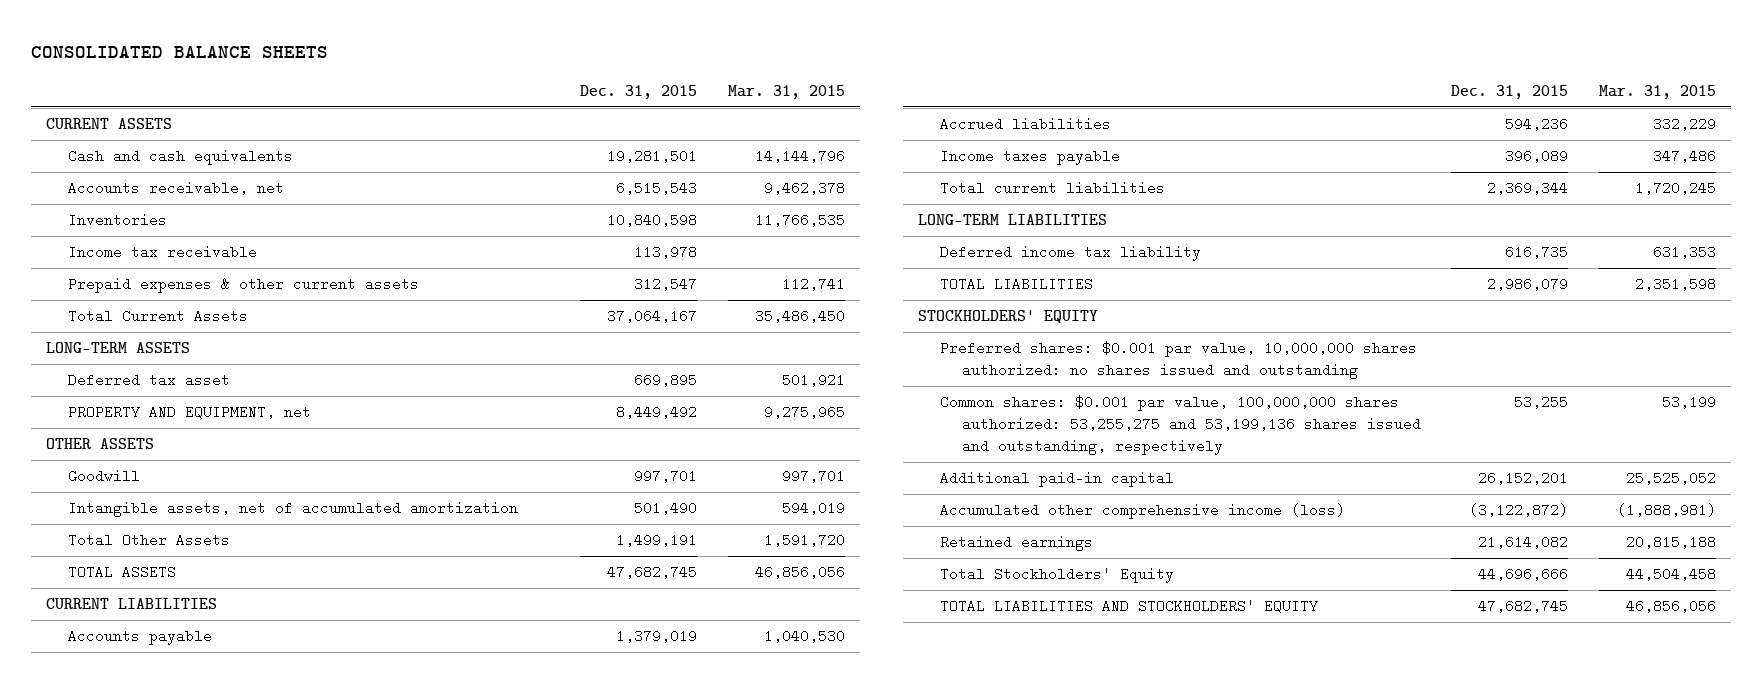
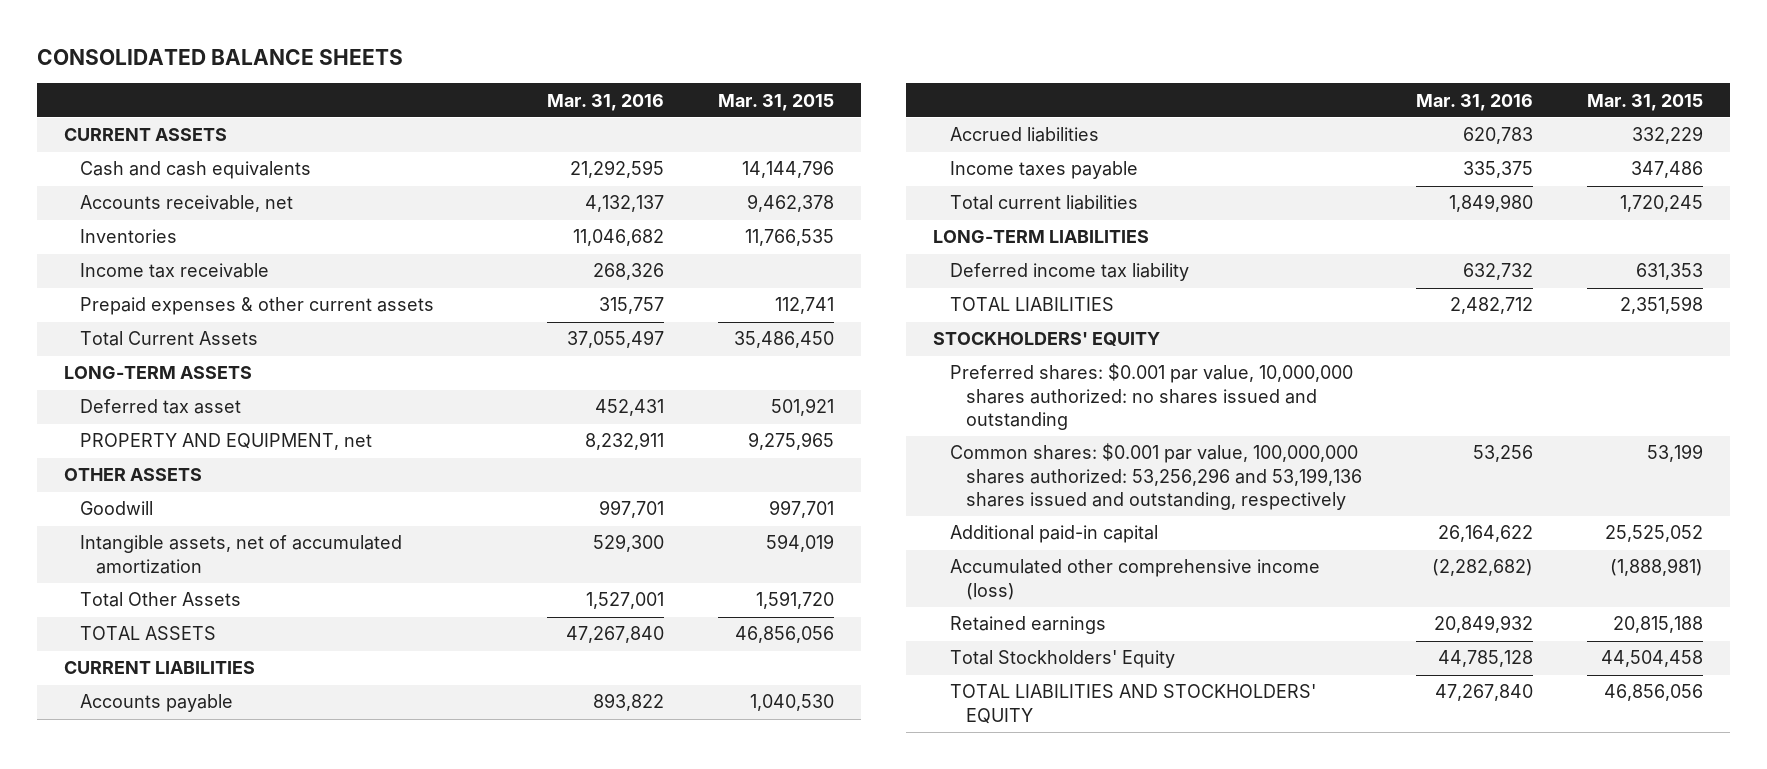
- | Dec. 31, 2015 | Mar. 31, 2015
+ | Mar. 31, 2016 | Mar. 31, 2015
- Common shares: $0.001 par value, 100,000,000 shares authorized: 53,255,275 and 53,199,136 shares issued and outstanding, respectively | 53,255 | 53,199
+ Common shares: $0.001 par value, 100,000,000 shares authorized: 53,256,296 and 53,199,136 shares issued and outstanding, respectively | 53,256 | 53,199

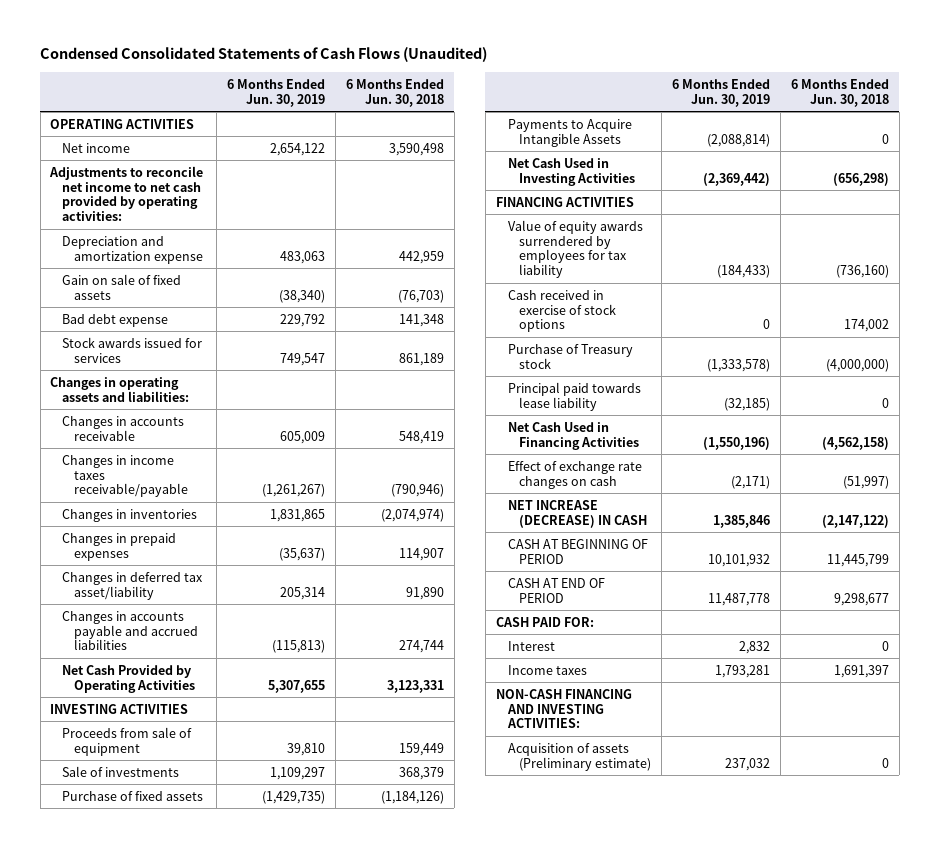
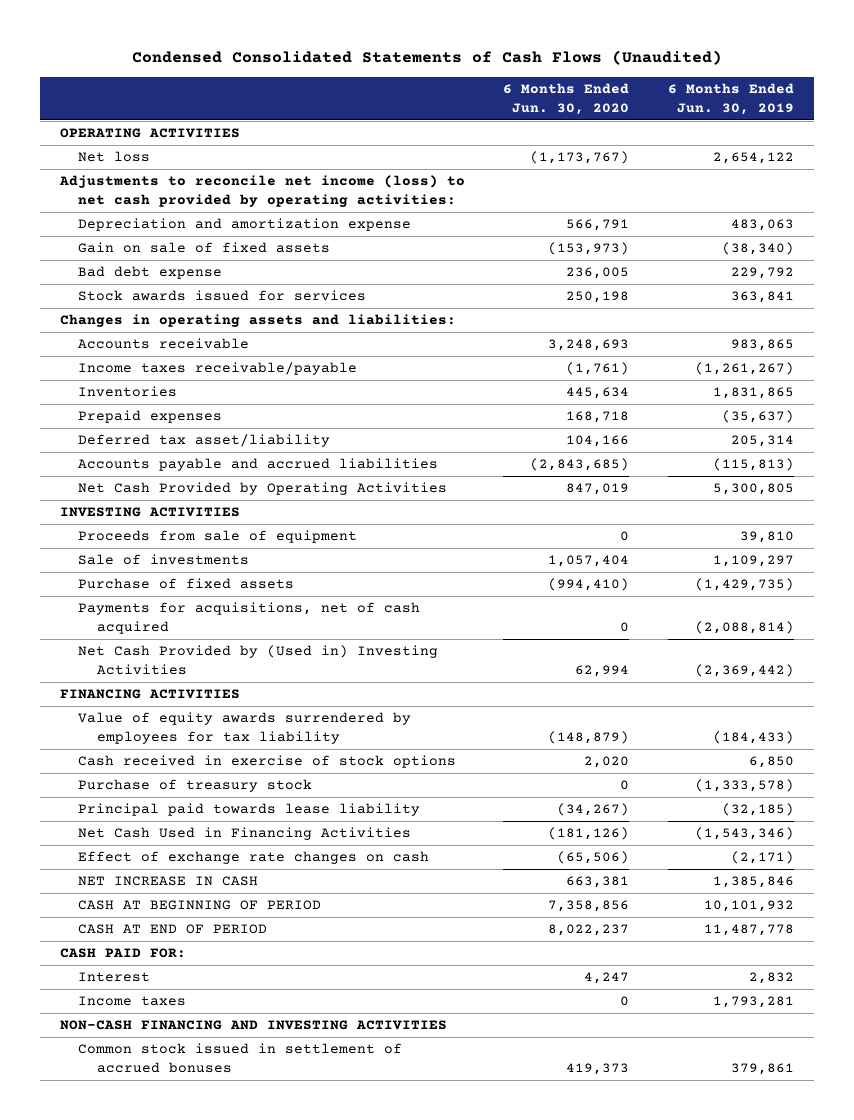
- | 6 Months Ended Jun. 30, 2019 | 6 Months Ended Jun. 30, 2018
+ | 6 Months Ended Jun. 30, 2020 | 6 Months Ended Jun. 30, 2019
- Net income | 2,654,122 | 3,590,498
- Adjustments to reconcile net income to net cash provided by operating activities:
+ Net loss | (1,173,767) | 2,654,122
+ Adjustments to reconcile net income (loss) to net cash provided by operating activities:
- Stock awards issued for services | 749,547 | 861,189
+ Stock awards issued for services | 250,198 | 363,841
- Changes in accounts receivable | 605,009 | 548,419
- Changes in income taxes receivable/payable | (1,261,267) | (790,946)
- Changes in inventories | 1,831,865 | (2,074,974)
- Changes in prepaid expenses | (35,637) | 114,907
- Changes in deferred tax asset/liability | 205,314 | 91,890
- Changes in accounts payable and accrued liabilities | (115,813) | 274,744
- Net Cash Provided by Operating Activities | 5,307,655 | 3,123,331
+ Accounts receivable | 3,248,693 | 983,865
+ Income taxes receivable/payable | (1,761) | (1,261,267)
+ Inventories | 445,634 | 1,831,865
+ Prepaid expenses | 168,718 | (35,637)
+ Deferred tax asset/liability | 104,166 | 205,314
+ Accounts payable and accrued liabilities | (2,843,685) | (115,813)
+ Net Cash Provided by Operating Activities | 847,019 | 5,300,805
- Payments to Acquire Intangible Assets | (2,088,814) | 0
- Net Cash Used in Investing Activities | (2,369,442) | (656,298)
+ Payments for acquisitions, net of cash acquired | 0 | (2,088,814)
+ Net Cash Provided by (Used in) Investing Activities | 62,994 | (2,369,442)
- Cash received in exercise of stock options | 0 | 174,002
- Purchase of Treasury stock | (1,333,578) | (4,000,000)
+ Cash received in exercise of stock options | 2,020 | 6,850
+ Purchase of treasury stock | 0 | (1,333,578)
- Net Cash Used in Financing Activities | (1,550,196) | (4,562,158)
+ Net Cash Used in Financing Activities | (181,126) | (1,543,346)
- NET INCREASE (DECREASE) IN CASH | 1,385,846 | (2,147,122)
+ NET INCREASE IN CASH | 663,381 | 1,385,846
- NON-CASH FINANCING AND INVESTING ACTIVITIES:
- Acquisition of assets (Preliminary estimate) | 237,032 | 0
+ NON-CASH FINANCING AND INVESTING ACTIVITIES
+ Common stock issued in settlement of accrued bonuses | 419,373 | 379,861

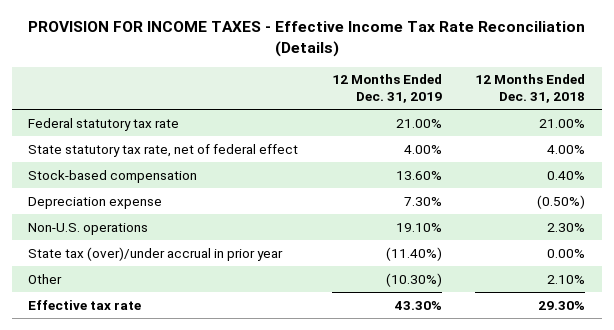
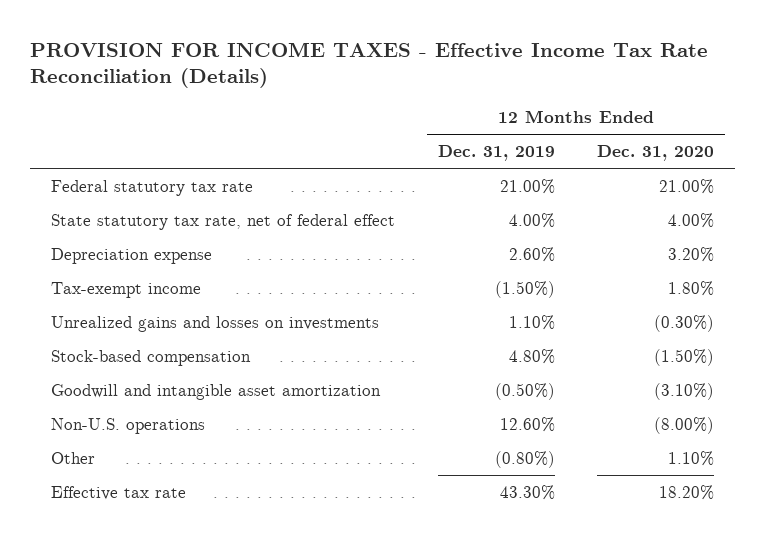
- | 12 Months Ended Dec. 31, 2019 | 12 Months Ended Dec. 31, 2018
+ | 12 Months Ended Dec. 31, 2019 | 12 Months Ended Dec. 31, 2020
- Stock-based compensation | 13.60% | 0.40%
- Depreciation expense | 7.30% | (0.50%)
- Non-U.S. operations | 19.10% | 2.30%
- State tax (over)/under accrual in prior year | (11.40%) | 0.00%
- Other | (10.30%) | 2.10%
+ Depreciation expense | 2.60% | 3.20%
+ Tax-exempt income | (1.50%) | 1.80%
+ Unrealized gains and losses on investments | 1.10% | (0.30%)
+ Stock-based compensation | 4.80% | (1.50%)
+ Goodwill and intangible asset amortization | (0.50%) | (3.10%)
+ Non-U.S. operations | 12.60% | (8.00%)
+ Other | (0.80%) | 1.10%

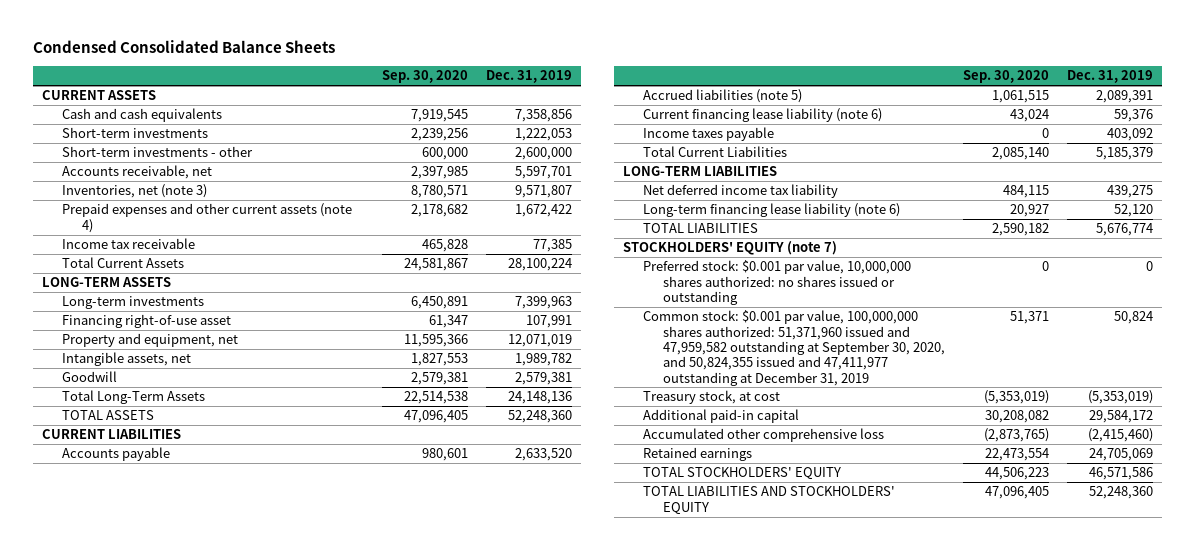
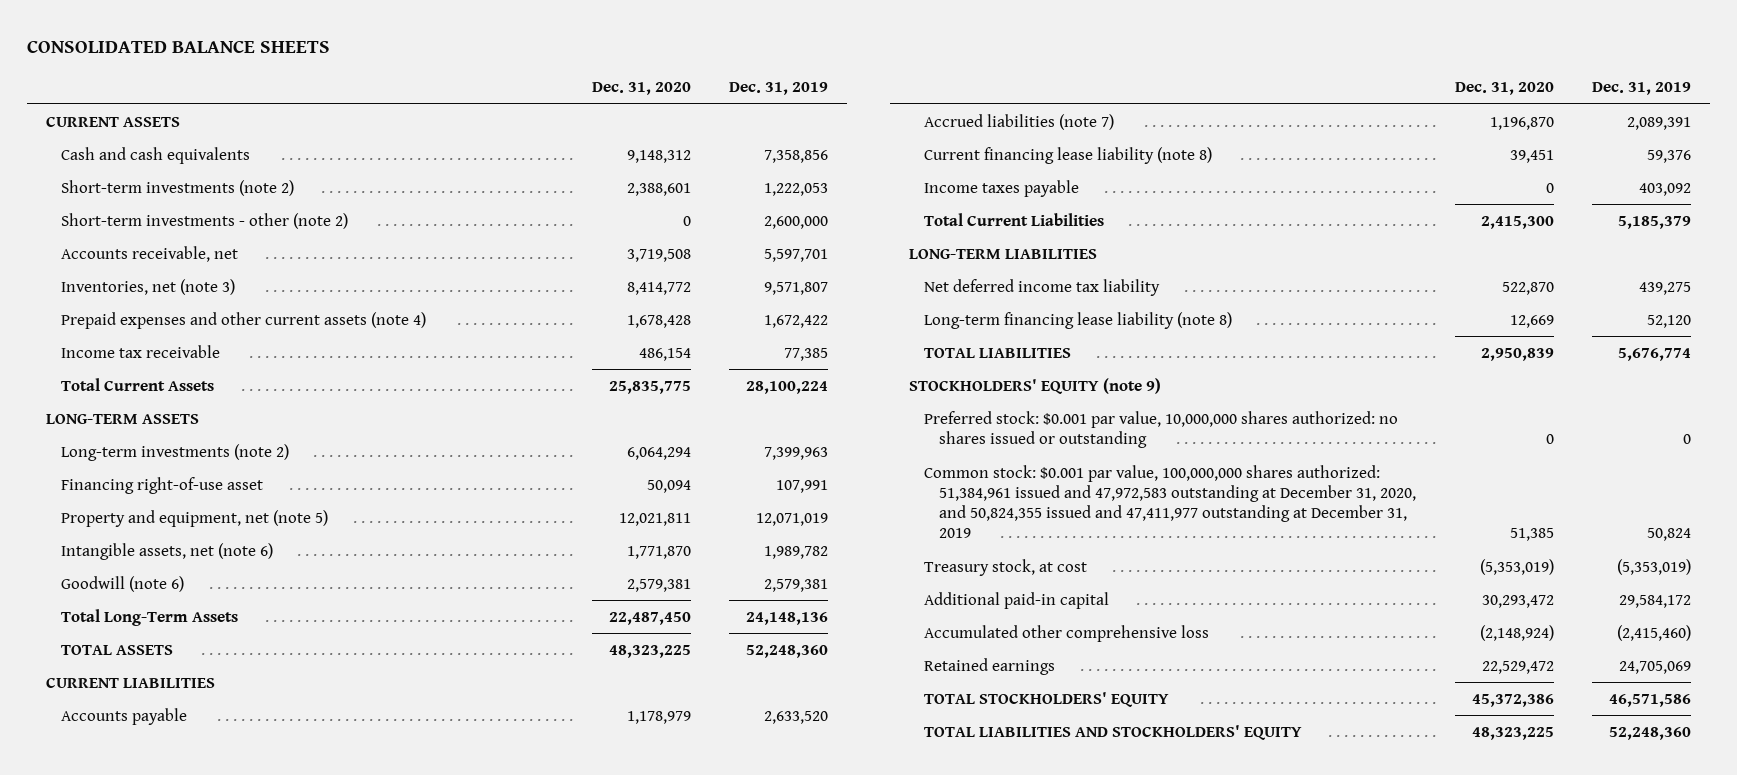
- Condensed Consolidated Balance Sheets
+ CONSOLIDATED BALANCE SHEETS
- | Sep. 30, 2020 | Dec. 31, 2019
+ | Dec. 31, 2020 | Dec. 31, 2019
- Short-term investments | 2,239,256 | 1,222,053
- Short-term investments - other | 600,000 | 2,600,000
+ Short-term investments (note 2) | 2,388,601 | 1,222,053
+ Short-term investments - other (note 2) | 0 | 2,600,000
- Long-term investments | 6,450,891 | 7,399,963
+ Long-term investments (note 2) | 6,064,294 | 7,399,963
- Property and equipment, net | 11,595,366 | 12,071,019
- Intangible assets, net | 1,827,553 | 1,989,782
- Goodwill | 2,579,381 | 2,579,381
+ Property and equipment, net (note 5) | 12,021,811 | 12,071,019
+ Intangible assets, net (note 6) | 1,771,870 | 1,989,782
+ Goodwill (note 6) | 2,579,381 | 2,579,381
- Accrued liabilities (note 5) | 1,061,515 | 2,089,391
- Current financing lease liability (note 6) | 43,024 | 59,376
+ Accrued liabilities (note 7) | 1,196,870 | 2,089,391
+ Current financing lease liability (note 8) | 39,451 | 59,376
- Long-term financing lease liability (note 6) | 20,927 | 52,120
+ Long-term financing lease liability (note 8) | 12,669 | 52,120
- STOCKHOLDERS' EQUITY (note 7)
+ STOCKHOLDERS' EQUITY (note 9)
- Common stock: $0.001 par value, 100,000,000 shares authorized: 51,371,960 issued and 47,959,582 outstanding at September 30, 2020, and 50,824,355 issued and 47,411,977 outstanding at December 31, 2019 | 51,371 | 50,824
+ Common stock: $0.001 par value, 100,000,000 shares authorized: 51,384,961 issued and 47,972,583 outstanding at December 31, 2020, and 50,824,355 issued and 47,411,977 outstanding at December 31, 2019 | 51,385 | 50,824

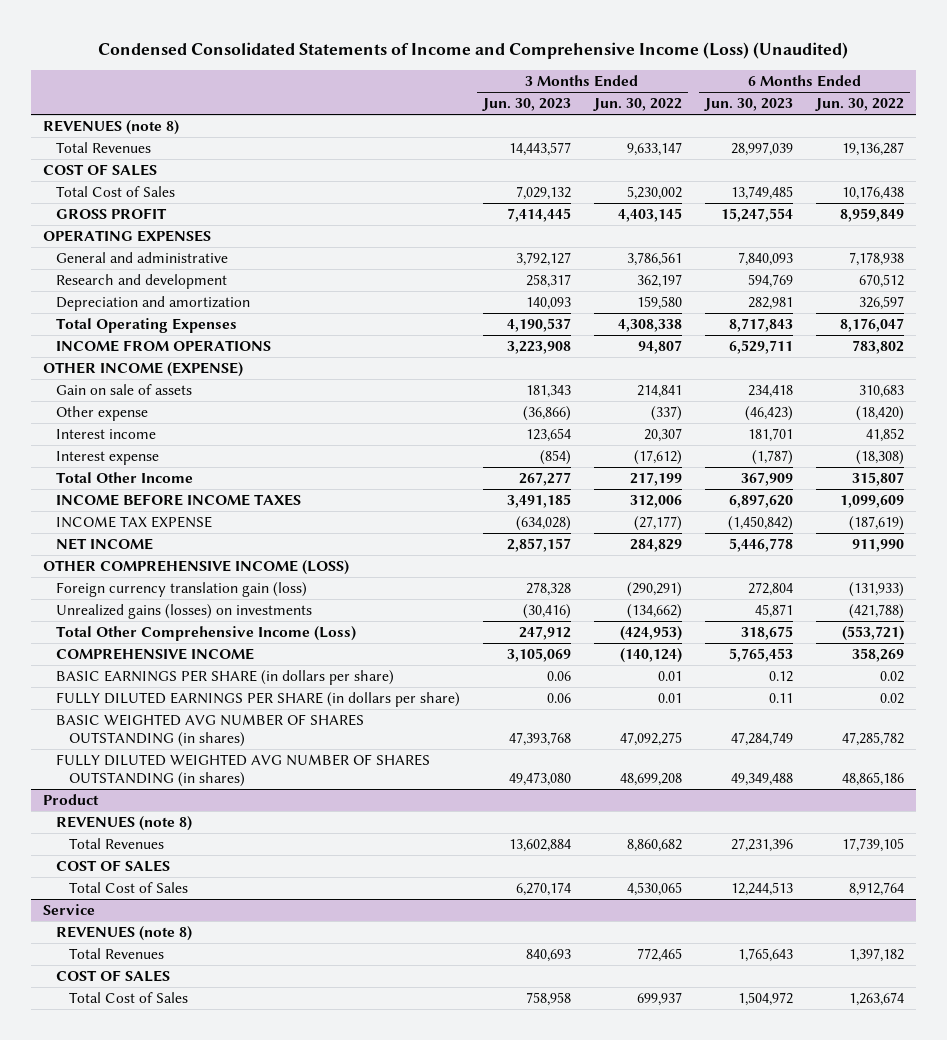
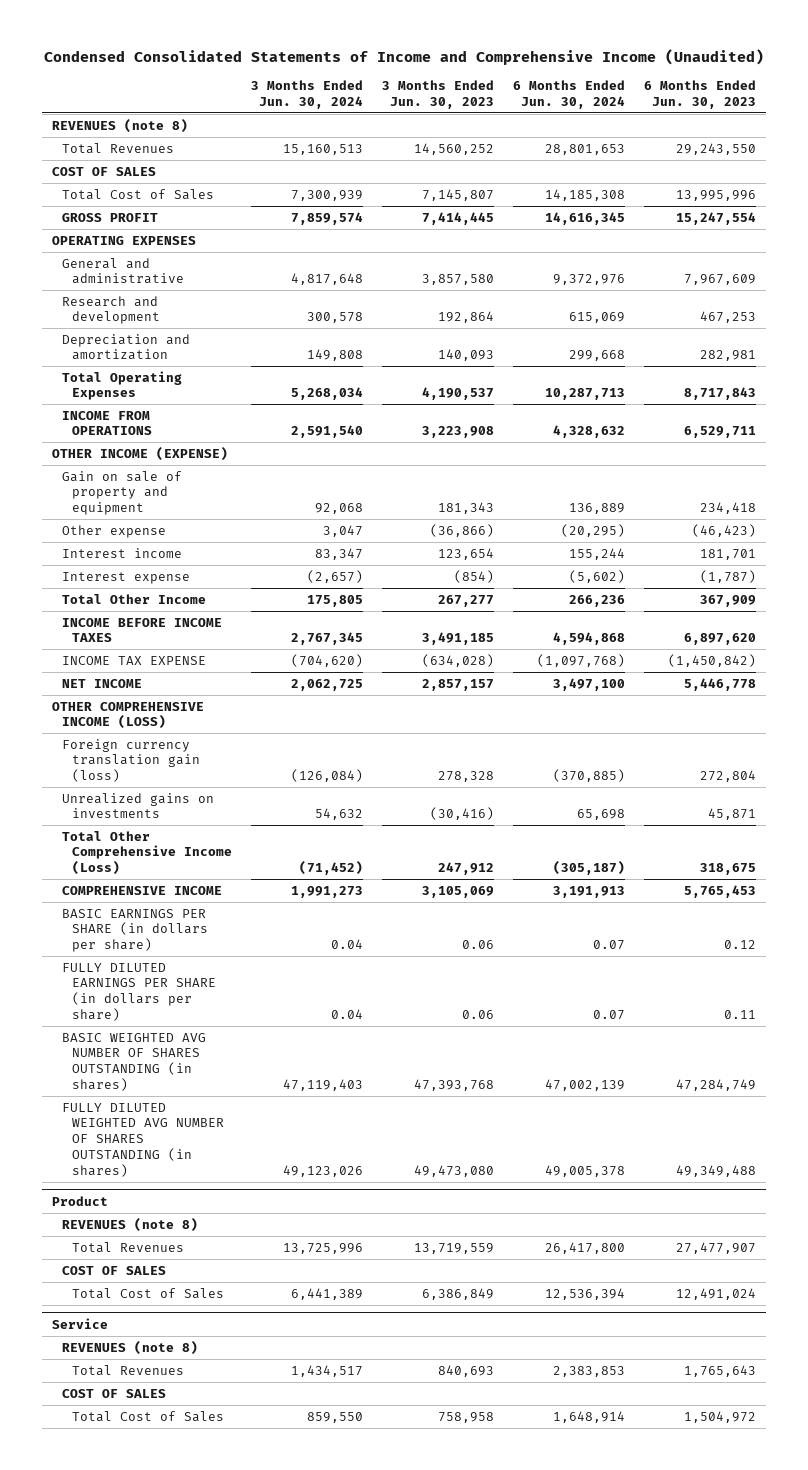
- Condensed Consolidated Statements of Income and Comprehensive Income (Loss) (Unaudited)
+ Condensed Consolidated Statements of Income and Comprehensive Income (Unaudited)
- | 3 Months Ended Jun. 30, 2023 | 3 Months Ended Jun. 30, 2022 | 6 Months Ended Jun. 30, 2023 | 6 Months Ended Jun. 30, 2022
+ | 3 Months Ended Jun. 30, 2024 | 3 Months Ended Jun. 30, 2023 | 6 Months Ended Jun. 30, 2024 | 6 Months Ended Jun. 30, 2023
- Total Revenues | 14,443,577 | 9,633,147 | 28,997,039 | 19,136,287
+ Total Revenues | 15,160,513 | 14,560,252 | 28,801,653 | 29,243,550
- Total Cost of Sales | 7,029,132 | 5,230,002 | 13,749,485 | 10,176,438
+ Total Cost of Sales | 7,300,939 | 7,145,807 | 14,185,308 | 13,995,996
- General and administrative | 3,792,127 | 3,786,561 | 7,840,093 | 7,178,938
- Research and development | 258,317 | 362,197 | 594,769 | 670,512
+ General and administrative | 4,817,648 | 3,857,580 | 9,372,976 | 7,967,609
+ Research and development | 300,578 | 192,864 | 615,069 | 467,253
- Gain on sale of assets | 181,343 | 214,841 | 234,418 | 310,683
+ Gain on sale of property and equipment | 92,068 | 181,343 | 136,889 | 234,418
- Unrealized gains (losses) on investments | (30,416) | (134,662) | 45,871 | (421,788)
+ Unrealized gains on investments | 54,632 | (30,416) | 65,698 | 45,871
@ Product
- Total Revenues | 13,602,884 | 8,860,682 | 27,231,396 | 17,739,105
+ Total Revenues | 13,725,996 | 13,719,559 | 26,417,800 | 27,477,907
- Total Cost of Sales | 6,270,174 | 4,530,065 | 12,244,513 | 8,912,764
+ Total Cost of Sales | 6,441,389 | 6,386,849 | 12,536,394 | 12,491,024

